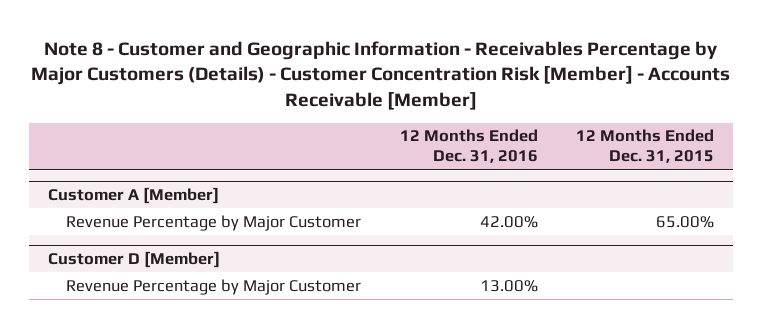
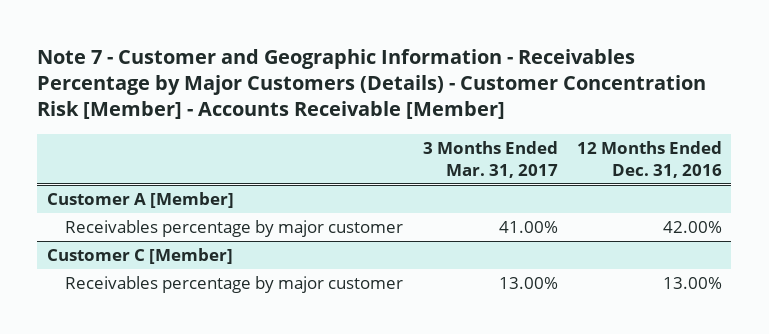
- Note 8 - Customer and Geographic Information - Receivables Percentage by Major Customers (Details) - Customer Concentration Risk [Member] - Accounts Receivable [Member]
+ Note 7 - Customer and Geographic Information - Receivables Percentage by Major Customers (Details) - Customer Concentration Risk [Member] - Accounts Receivable [Member]
- | 12 Months Ended Dec. 31, 2016 | 12 Months Ended Dec. 31, 2015
+ | 3 Months Ended Mar. 31, 2017 | 12 Months Ended Dec. 31, 2016
@ Customer A [Member]
- Revenue Percentage by Major Customer | 42.00% | 65.00%
- Customer D [Member]
- Revenue Percentage by Major Customer | 13.00% |
@ Customer A [Member]
+ Receivables percentage by major customer | 41.00% | 42.00%
+ Customer C [Member]
+ Receivables percentage by major customer | 13.00% | 13.00%

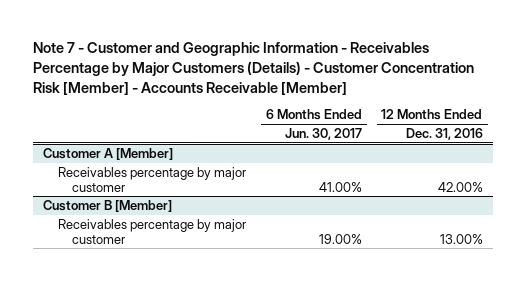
- | 3 Months Ended Mar. 31, 2017 | 12 Months Ended Dec. 31, 2016
+ | 6 Months Ended Jun. 30, 2017 | 12 Months Ended Dec. 31, 2016
- Customer C [Member]
+ Customer B [Member]

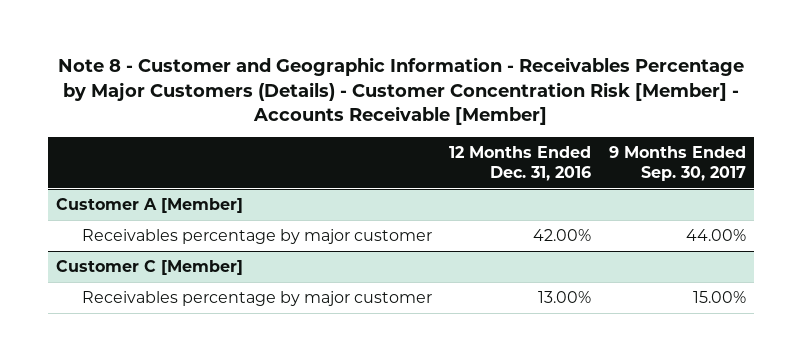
- Note 7 - Customer and Geographic Information - Receivables Percentage by Major Customers (Details) - Customer Concentration Risk [Member] - Accounts Receivable [Member]
+ Note 8 - Customer and Geographic Information - Receivables Percentage by Major Customers (Details) - Customer Concentration Risk [Member] - Accounts Receivable [Member]
- | 6 Months Ended Jun. 30, 2017 | 12 Months Ended Dec. 31, 2016
+ | 12 Months Ended Dec. 31, 2016 | 9 Months Ended Sep. 30, 2017
- Customer B [Member]
+ Customer C [Member]

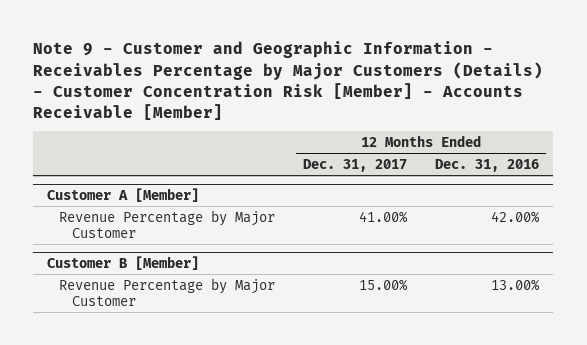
- Note 8 - Customer and Geographic Information - Receivables Percentage by Major Customers (Details) - Customer Concentration Risk [Member] - Accounts Receivable [Member]
+ Note 9 - Customer and Geographic Information - Receivables Percentage by Major Customers (Details) - Customer Concentration Risk [Member] - Accounts Receivable [Member]
- | 12 Months Ended Dec. 31, 2016 | 9 Months Ended Sep. 30, 2017
+ | 12 Months Ended Dec. 31, 2017 | 12 Months Ended Dec. 31, 2016
@ Customer A [Member]
- Receivables percentage by major customer | 42.00% | 44.00%
- Customer C [Member]
- Receivables percentage by major customer | 13.00% | 15.00%
@ Customer A [Member]
+ Revenue Percentage by Major Customer | 41.00% | 42.00%
+ Customer B [Member]
+ Revenue Percentage by Major Customer | 15.00% | 13.00%

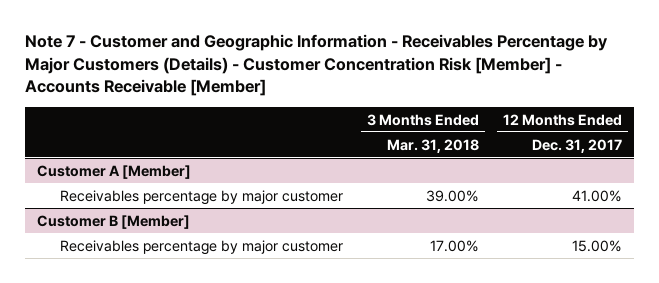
- Note 9 - Customer and Geographic Information - Receivables Percentage by Major Customers (Details) - Customer Concentration Risk [Member] - Accounts Receivable [Member]
+ Note 7 - Customer and Geographic Information - Receivables Percentage by Major Customers (Details) - Customer Concentration Risk [Member] - Accounts Receivable [Member]
- | 12 Months Ended Dec. 31, 2017 | 12 Months Ended Dec. 31, 2016
+ | 3 Months Ended Mar. 31, 2018 | 12 Months Ended Dec. 31, 2017
@ Customer A [Member]
- Revenue Percentage by Major Customer | 41.00% | 42.00%
+ Receivables percentage by major customer | 39.00% | 41.00%
@ Customer B [Member]
- Revenue Percentage by Major Customer | 15.00% | 13.00%
+ Receivables percentage by major customer | 17.00% | 15.00%

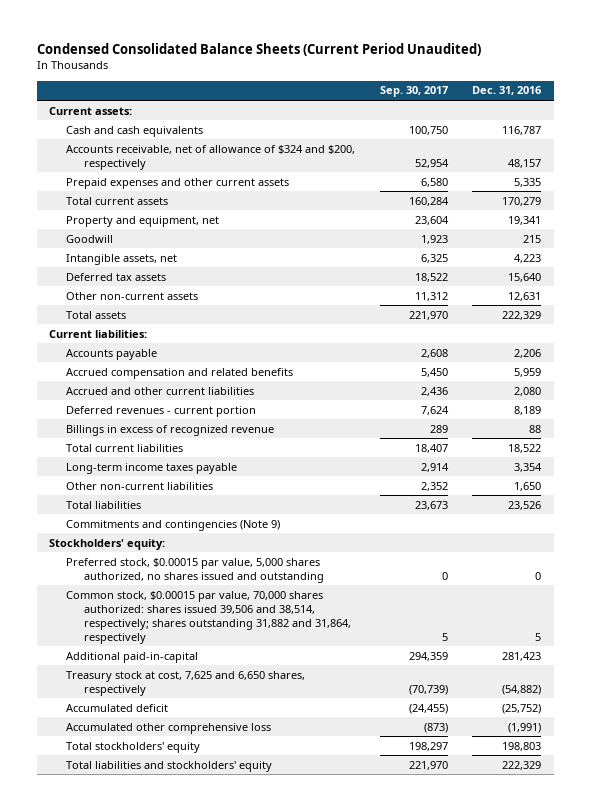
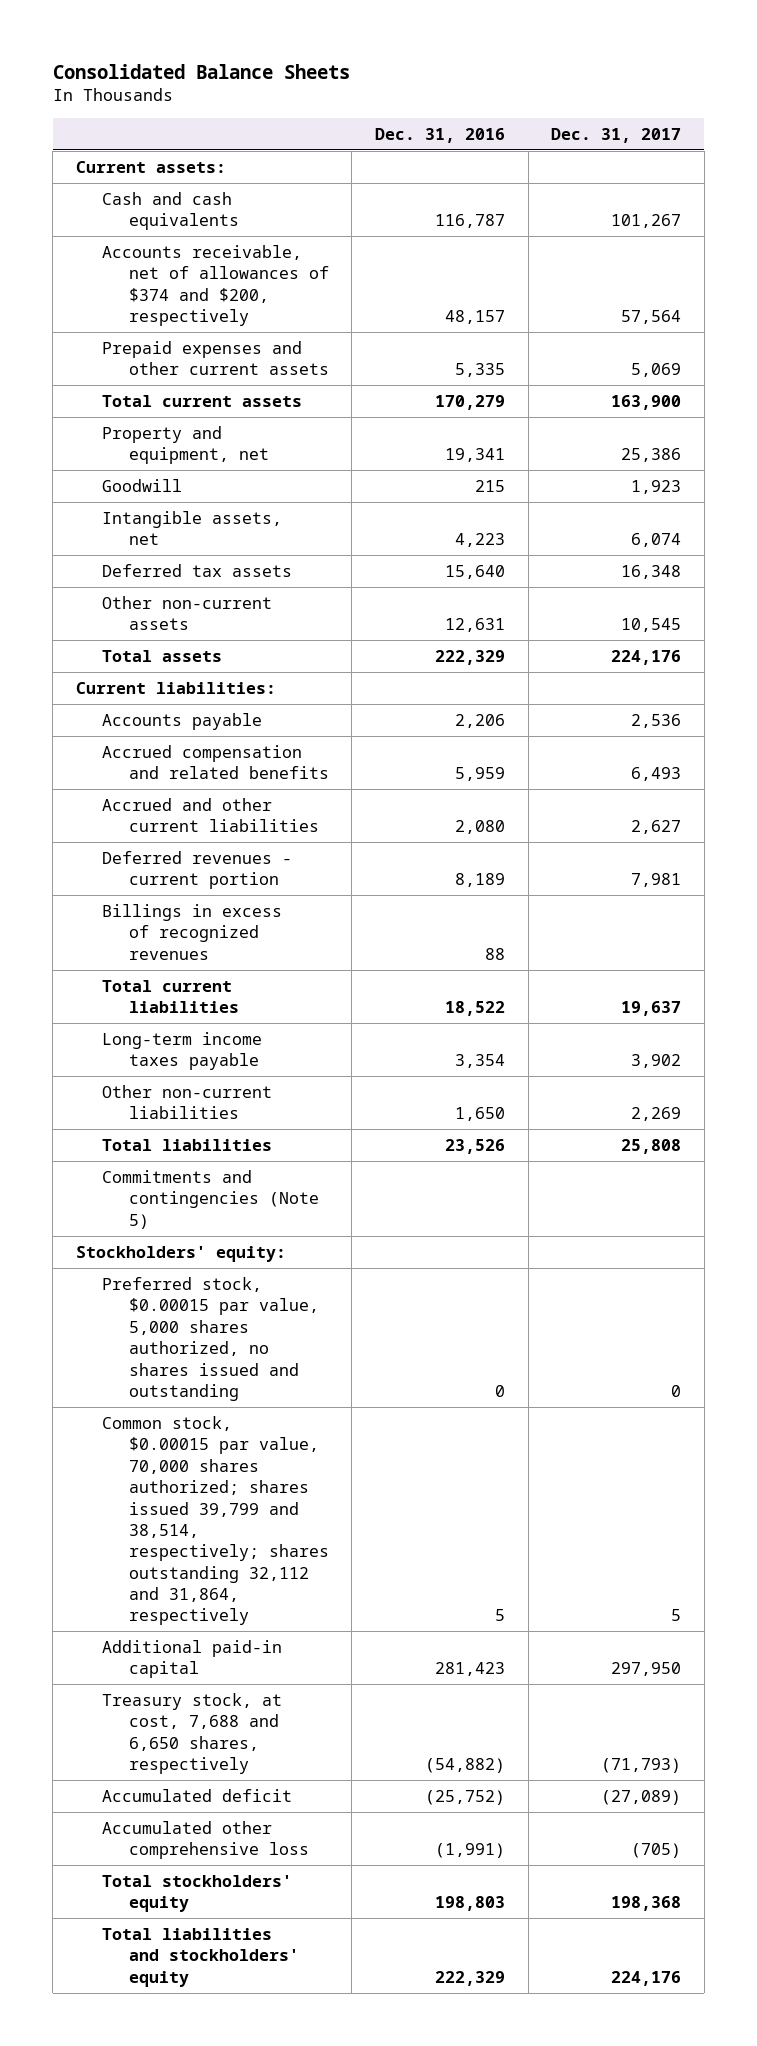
- Condensed Consolidated Balance Sheets (Current Period Unaudited)
+ Consolidated Balance Sheets
- | Sep. 30, 2017 | Dec. 31, 2016
+ | Dec. 31, 2016 | Dec. 31, 2017
- Accounts receivable, net of allowance of $324 and $200, respectively | 52,954 | 48,157
+ Accounts receivable, net of allowances of $374 and $200, respectively | 48,157 | 57,564
- Billings in excess of recognized revenue | 289 | 88
+ Billings in excess of recognized revenues | 88 |
- Commitments and contingencies (Note 9)
+ Commitments and contingencies (Note 5)
- Common stock, $0.00015 par value, 70,000 shares authorized: shares issued 39,506 and 38,514, respectively; shares outstanding 31,882 and 31,864, respectively | 5 | 5
- Additional paid-in-capital | 294,359 | 281,423
- Treasury stock at cost, 7,625 and 6,650 shares, respectively | (70,739) | (54,882)
+ Common stock, $0.00015 par value, 70,000 shares authorized; shares issued 39,799 and 38,514, respectively; shares outstanding 32,112 and 31,864, respectively | 5 | 5
+ Additional paid-in capital | 281,423 | 297,950
+ Treasury stock, at cost, 7,688 and 6,650 shares, respectively | (54,882) | (71,793)

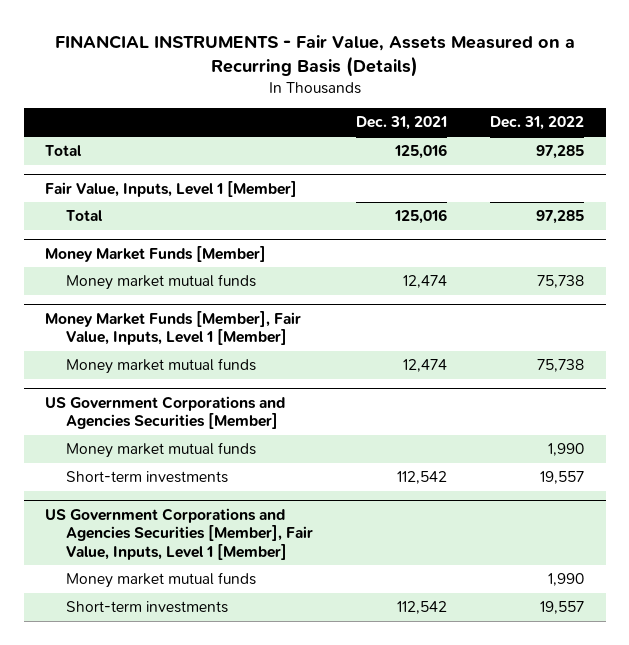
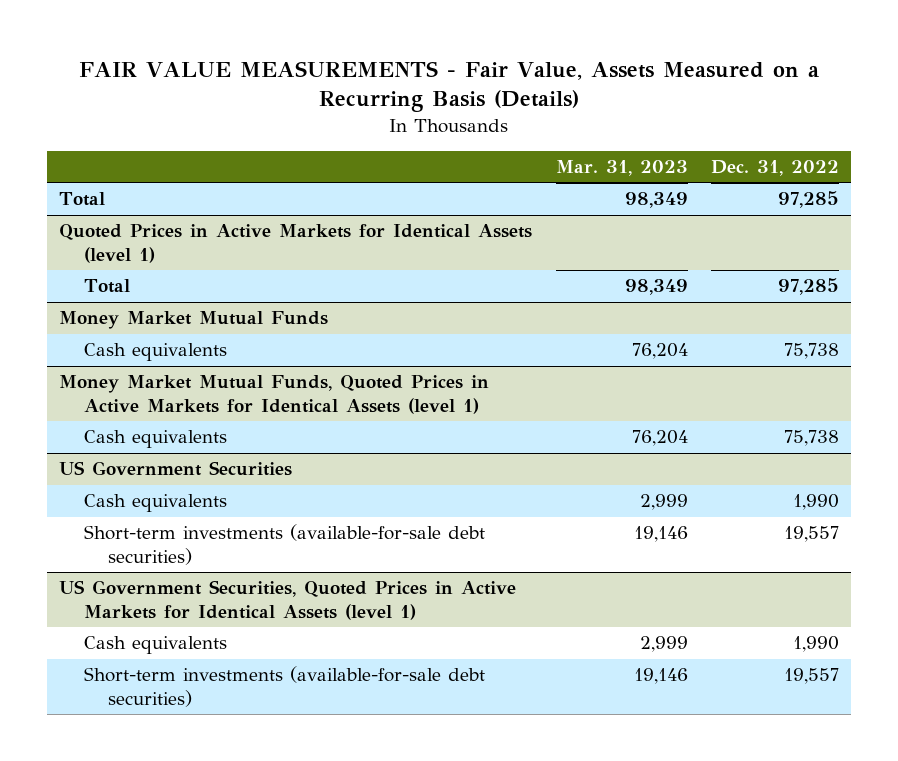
- FINANCIAL INSTRUMENTS - Fair Value, Assets Measured on a Recurring Basis (Details)
+ FAIR VALUE MEASUREMENTS - Fair Value, Assets Measured on a Recurring Basis (Details)
- | Dec. 31, 2021 | Dec. 31, 2022
+ | Mar. 31, 2023 | Dec. 31, 2022
- Fair Value, Inputs, Level 1 [Member]
+ Quoted Prices in Active Markets for Identical Assets (level 1)
- Money Market Funds [Member]
- Money market mutual funds | 12,474 | 75,738
- Money Market Funds [Member], Fair Value, Inputs, Level 1 [Member]
- Money market mutual funds | 12,474 | 75,738
- US Government Corporations and Agencies Securities [Member]
- Money market mutual funds | | 1,990
- Short-term investments | 112,542 | 19,557
- US Government Corporations and Agencies Securities [Member], Fair Value, Inputs, Level 1 [Member]
- Money market mutual funds | | 1,990
- Short-term investments | 112,542 | 19,557
+ Money Market Mutual Funds
+ Cash equivalents | 76,204 | 75,738
+ Money Market Mutual Funds, Quoted Prices in Active Markets for Identical Assets (level 1)
+ Cash equivalents | 76,204 | 75,738
+ US Government Securities
+ Cash equivalents | 2,999 | 1,990
+ Short-term investments (available-for-sale debt securities) | 19,146 | 19,557
+ US Government Securities, Quoted Prices in Active Markets for Identical Assets (level 1)
+ Cash equivalents | 2,999 | 1,990
+ Short-term investments (available-for-sale debt securities) | 19,146 | 19,557

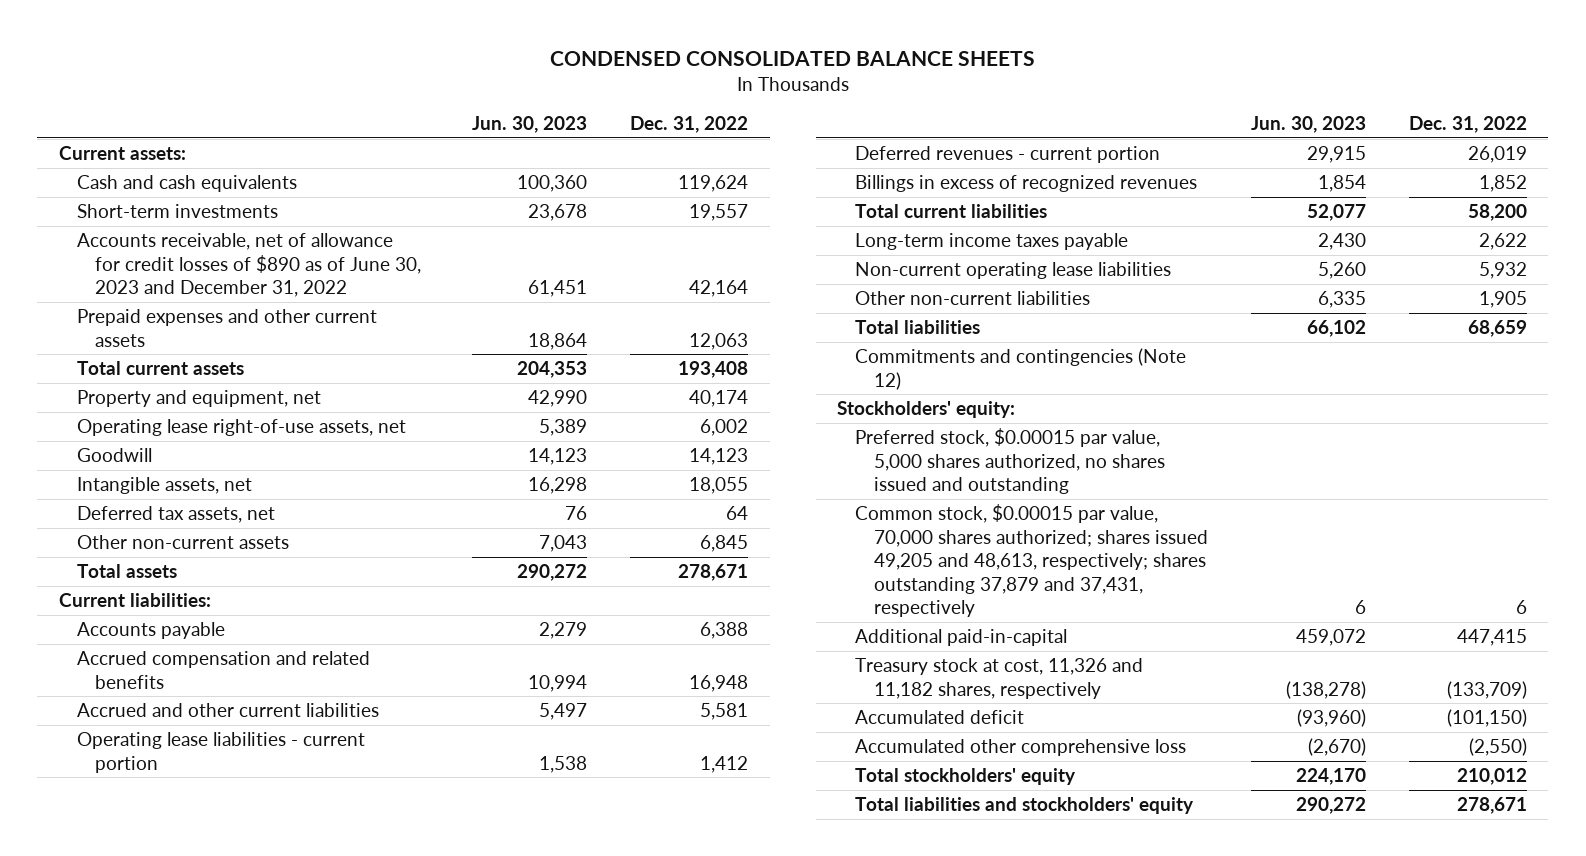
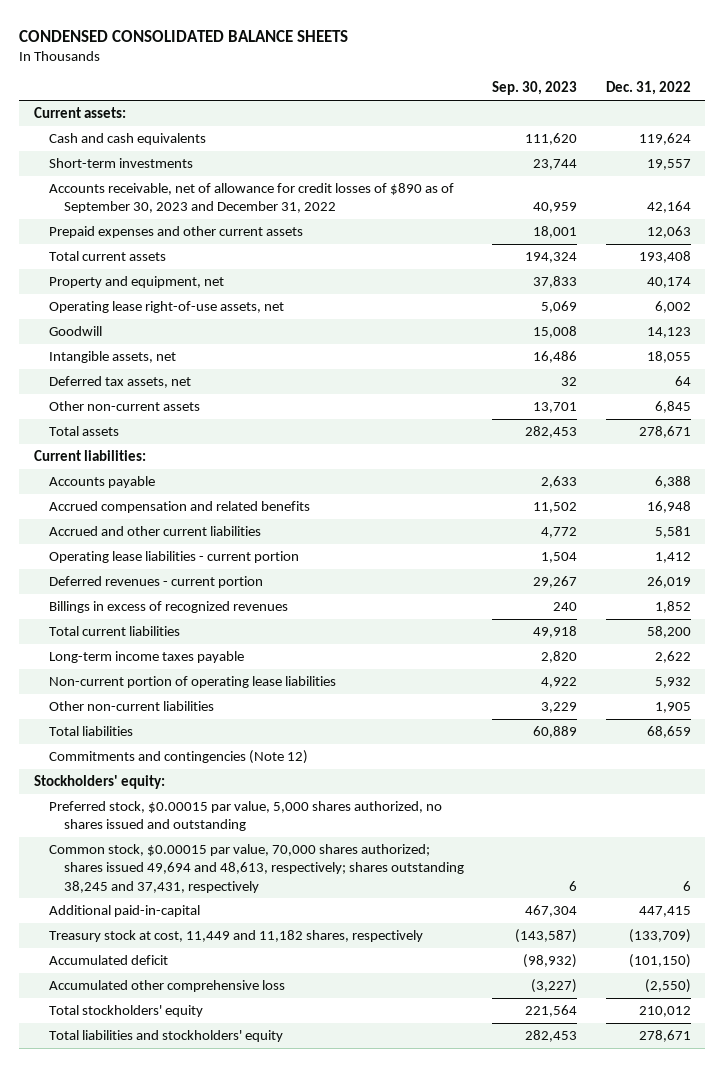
- | Jun. 30, 2023 | Dec. 31, 2022
+ | Sep. 30, 2023 | Dec. 31, 2022
- Accounts receivable, net of allowance for credit losses of $890 as of June 30, 2023 and December 31, 2022 | 61,451 | 42,164
+ Accounts receivable, net of allowance for credit losses of $890 as of September 30, 2023 and December 31, 2022 | 40,959 | 42,164
- Non-current operating lease liabilities | 5,260 | 5,932
+ Non-current portion of operating lease liabilities | 4,922 | 5,932
- Common stock, $0.00015 par value, 70,000 shares authorized; shares issued 49,205 and 48,613, respectively; shares outstanding 37,879 and 37,431, respectively | 6 | 6
+ Common stock, $0.00015 par value, 70,000 shares authorized; shares issued 49,694 and 48,613, respectively; shares outstanding 38,245 and 37,431, respectively | 6 | 6
- Treasury stock at cost, 11,326 and 11,182 shares, respectively | (138,278) | (133,709)
+ Treasury stock at cost, 11,449 and 11,182 shares, respectively | (143,587) | (133,709)

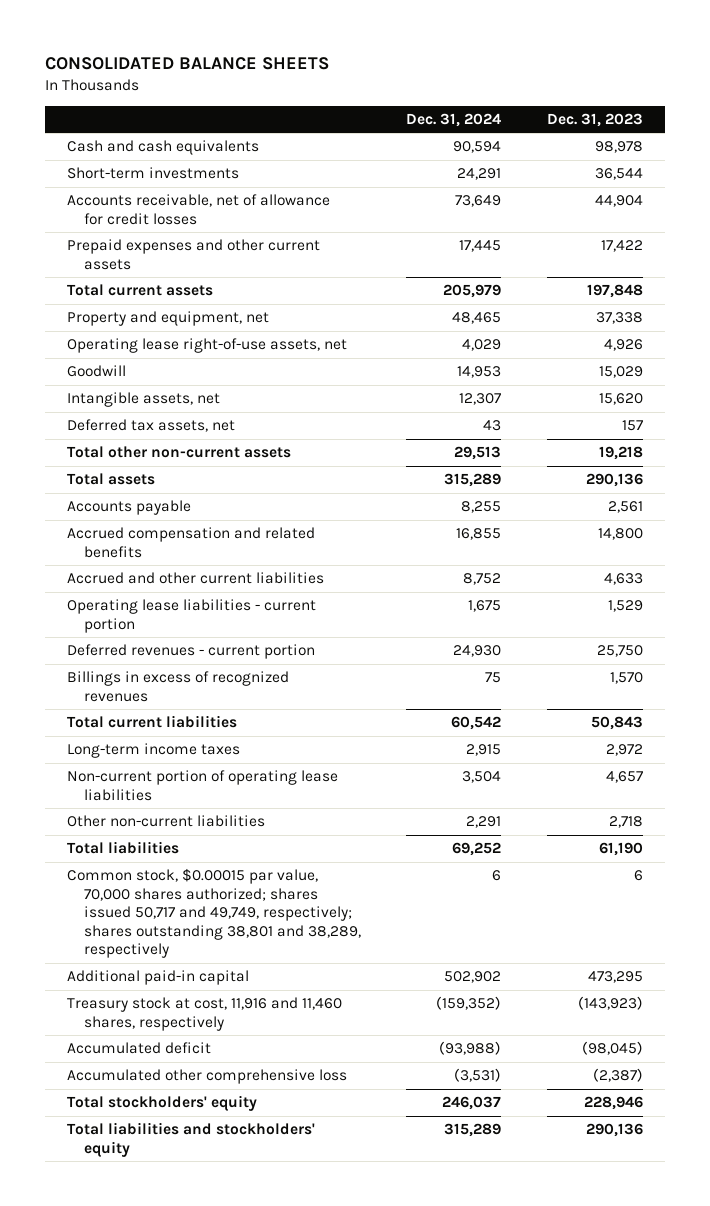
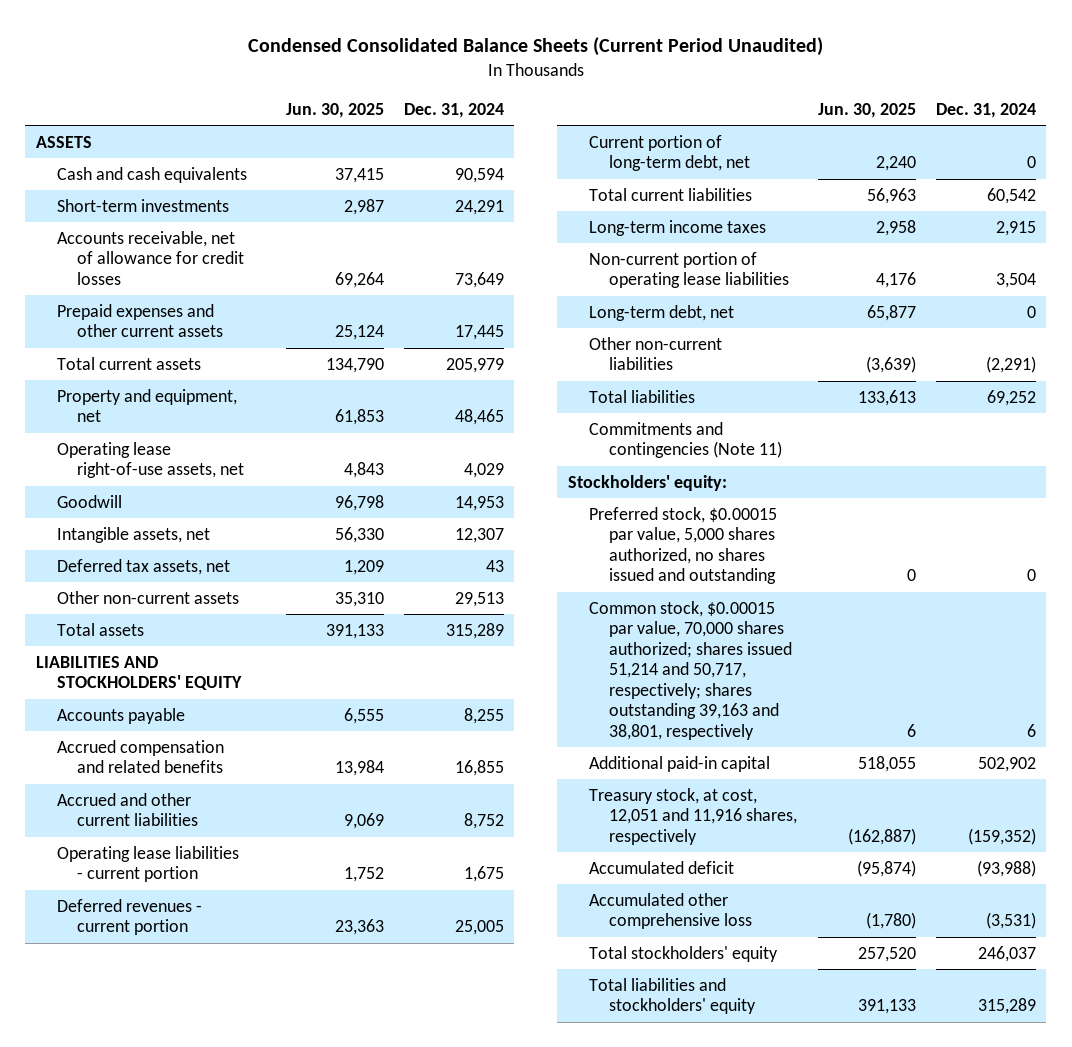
- CONSOLIDATED BALANCE SHEETS
+ Condensed Consolidated Balance Sheets (Current Period Unaudited)
- | Dec. 31, 2024 | Dec. 31, 2023
+ | Jun. 30, 2025 | Dec. 31, 2024
+ ASSETS
- Total other non-current assets | 29,513 | 19,218
+ Other non-current assets | 35,310 | 29,513
+ LIABILITIES AND STOCKHOLDERS' EQUITY
- Deferred revenues - current portion | 24,930 | 25,750
- Billings in excess of recognized revenues | 75 | 1,570
+ Deferred revenues - current portion | 23,363 | 25,005
+ Current portion of long-term debt, net | 2,240 | 0
- Other non-current liabilities | 2,291 | 2,718
+ Long-term debt, net | 65,877 | 0
+ Other non-current liabilities | (3,639) | (2,291)
- Common stock, $0.00015 par value, 70,000 shares authorized; shares issued 50,717 and 49,749, respectively; shares outstanding 38,801 and 38,289, respectively | 6 | 6
+ Commitments and contingencies (Note 11)
+ Stockholders' equity:
+ Preferred stock, $0.00015 par value, 5,000 shares authorized, no shares issued and outstanding | 0 | 0
+ Common stock, $0.00015 par value, 70,000 shares authorized; shares issued 51,214 and 50,717, respectively; shares outstanding 39,163 and 38,801, respectively | 6 | 6
- Treasury stock at cost, 11,916 and 11,460 shares, respectively | (159,352) | (143,923)
+ Treasury stock, at cost, 12,051 and 11,916 shares, respectively | (162,887) | (159,352)

